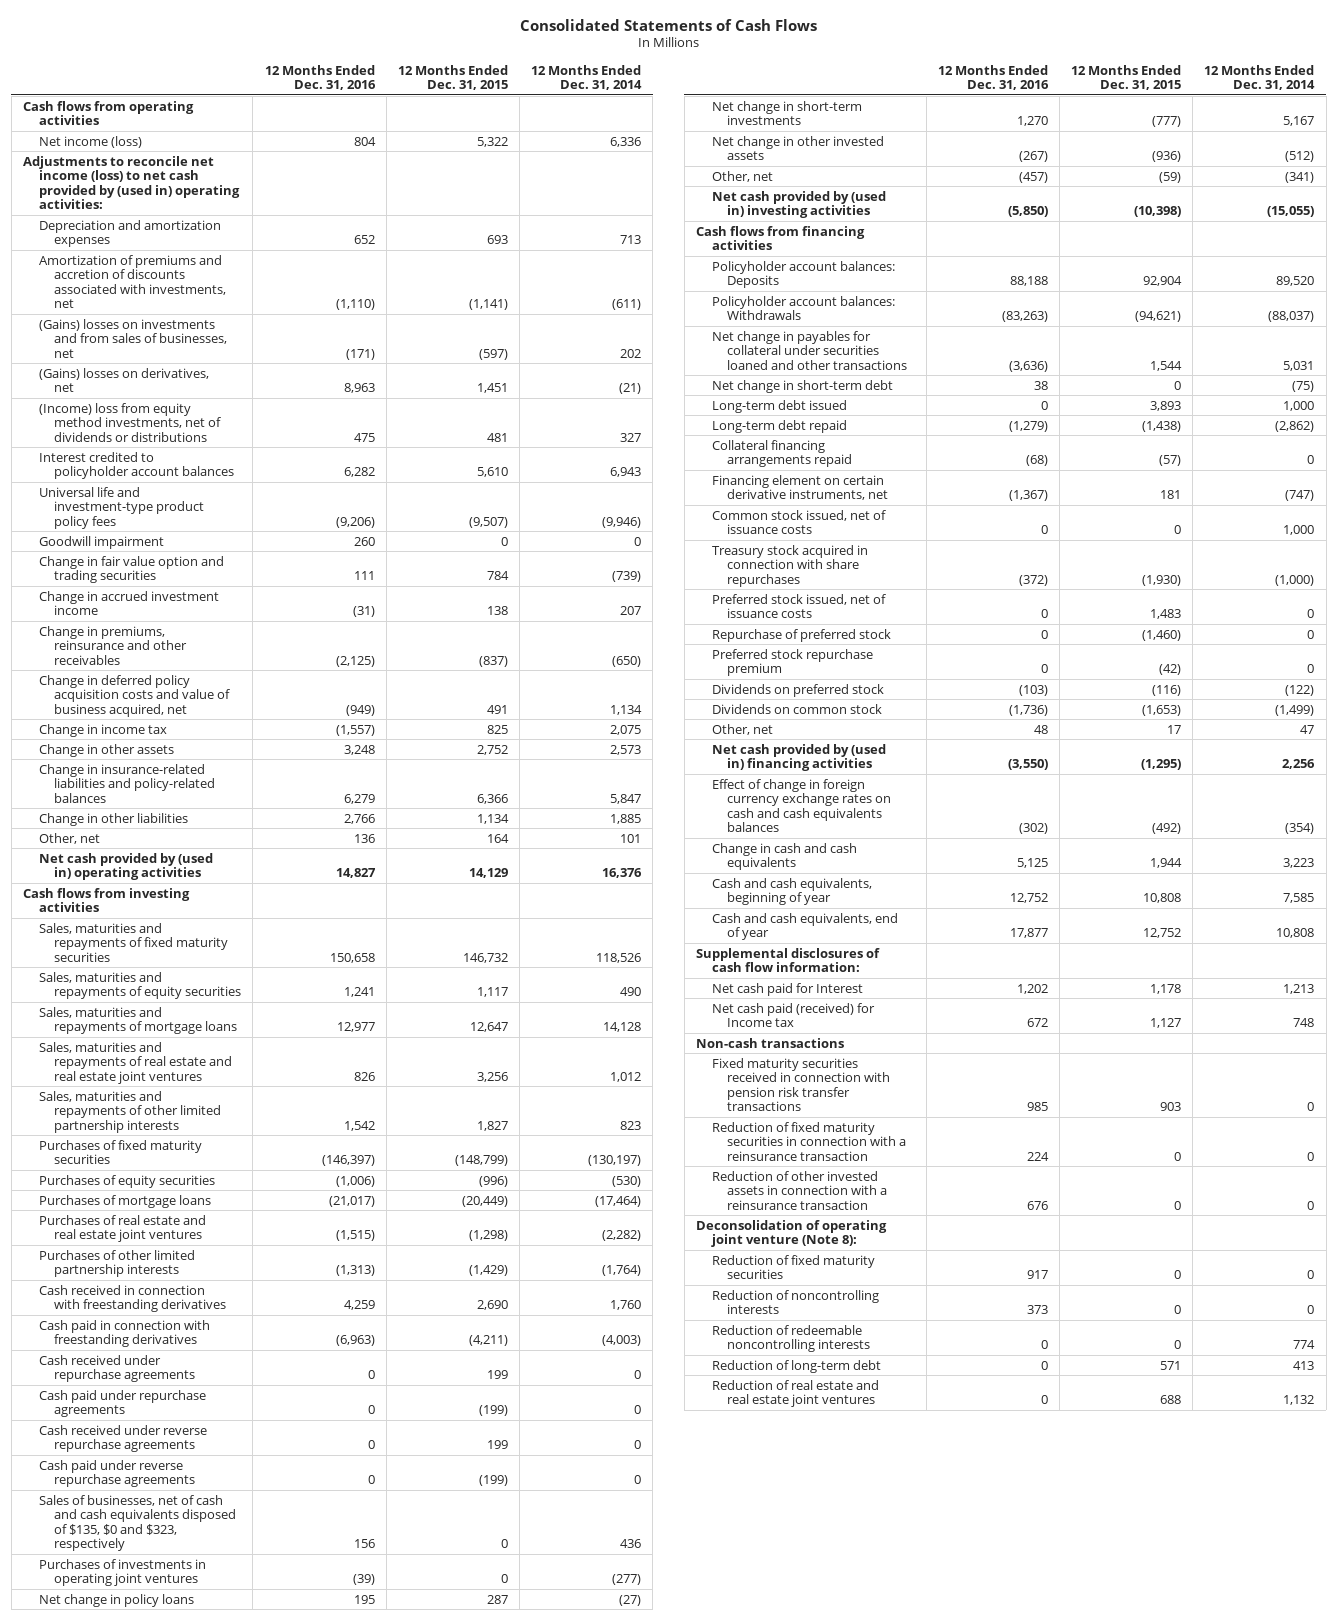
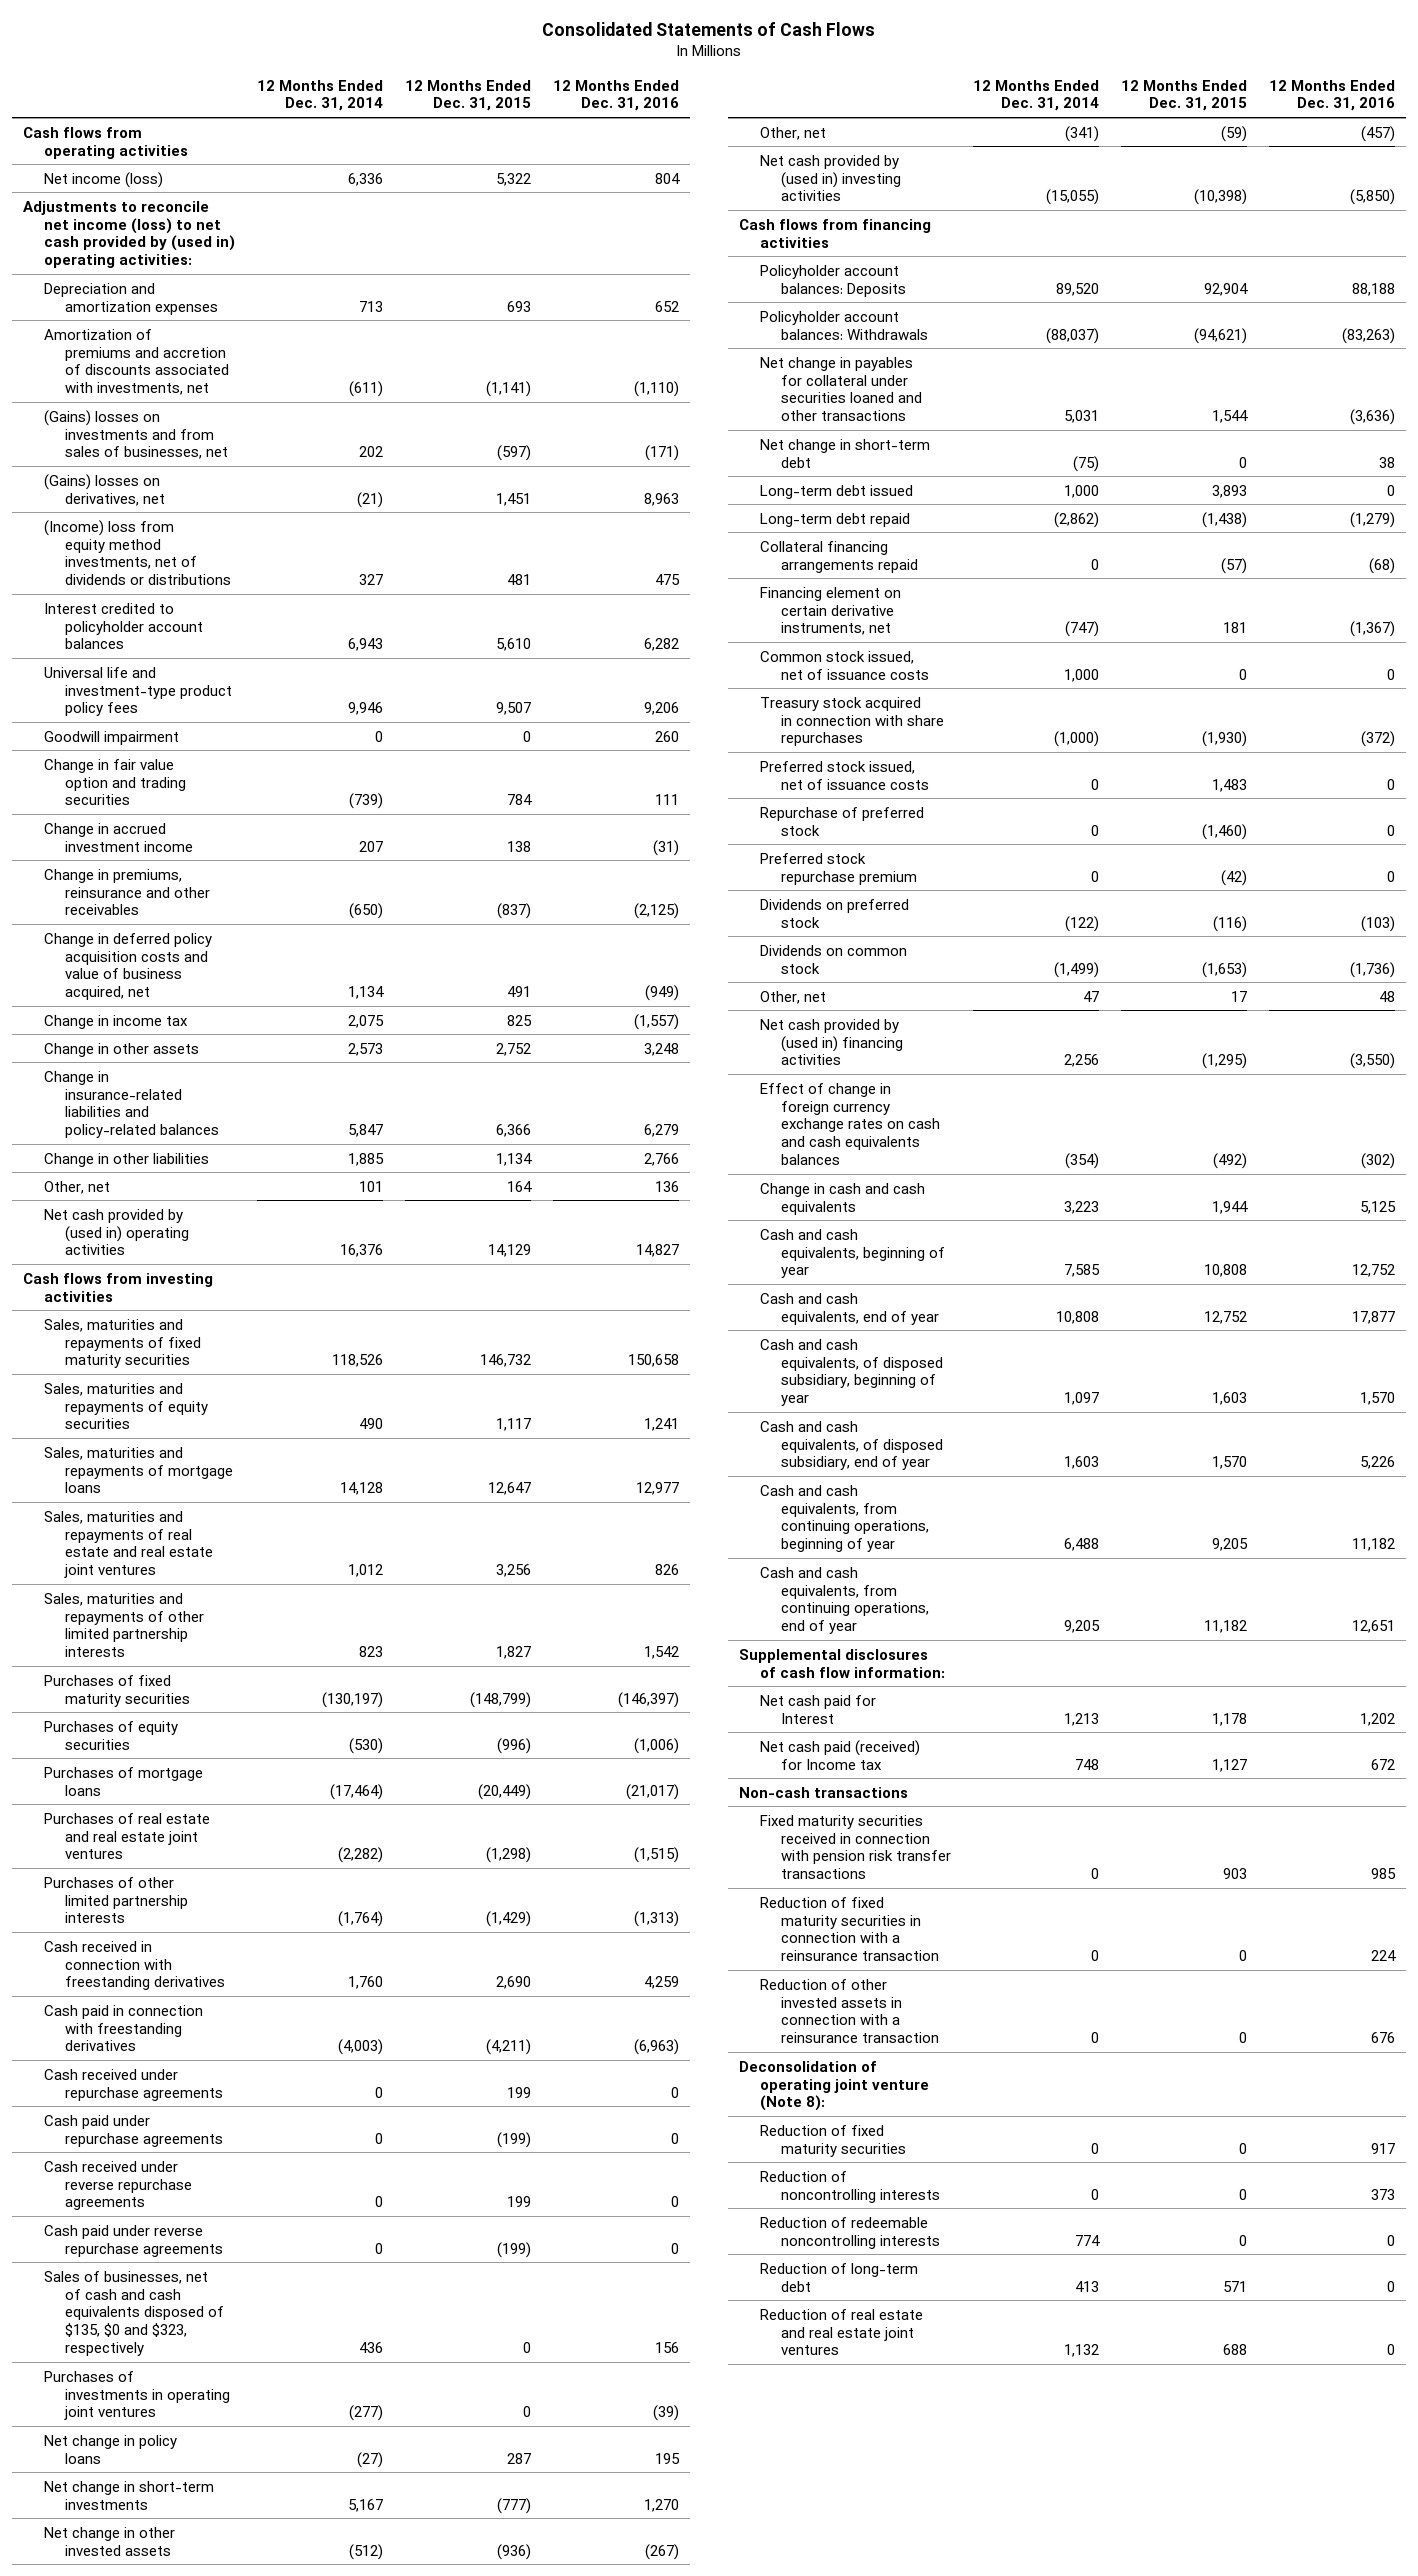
- | 12 Months Ended Dec. 31, 2016 | 12 Months Ended Dec. 31, 2015 | 12 Months Ended Dec. 31, 2014
+ | 12 Months Ended Dec. 31, 2014 | 12 Months Ended Dec. 31, 2015 | 12 Months Ended Dec. 31, 2016
- Universal life and investment-type product policy fees | (9,206) | (9,507) | (9,946)
+ Universal life and investment-type product policy fees | 9,946 | 9,507 | 9,206
+ Cash and cash equivalents, of disposed subsidiary, beginning of year | 1,097 | 1,603 | 1,570
+ Cash and cash equivalents, of disposed subsidiary, end of year | 1,603 | 1,570 | 5,226
+ Cash and cash equivalents, from continuing operations, beginning of year | 6,488 | 9,205 | 11,182
+ Cash and cash equivalents, from continuing operations, end of year | 9,205 | 11,182 | 12,651

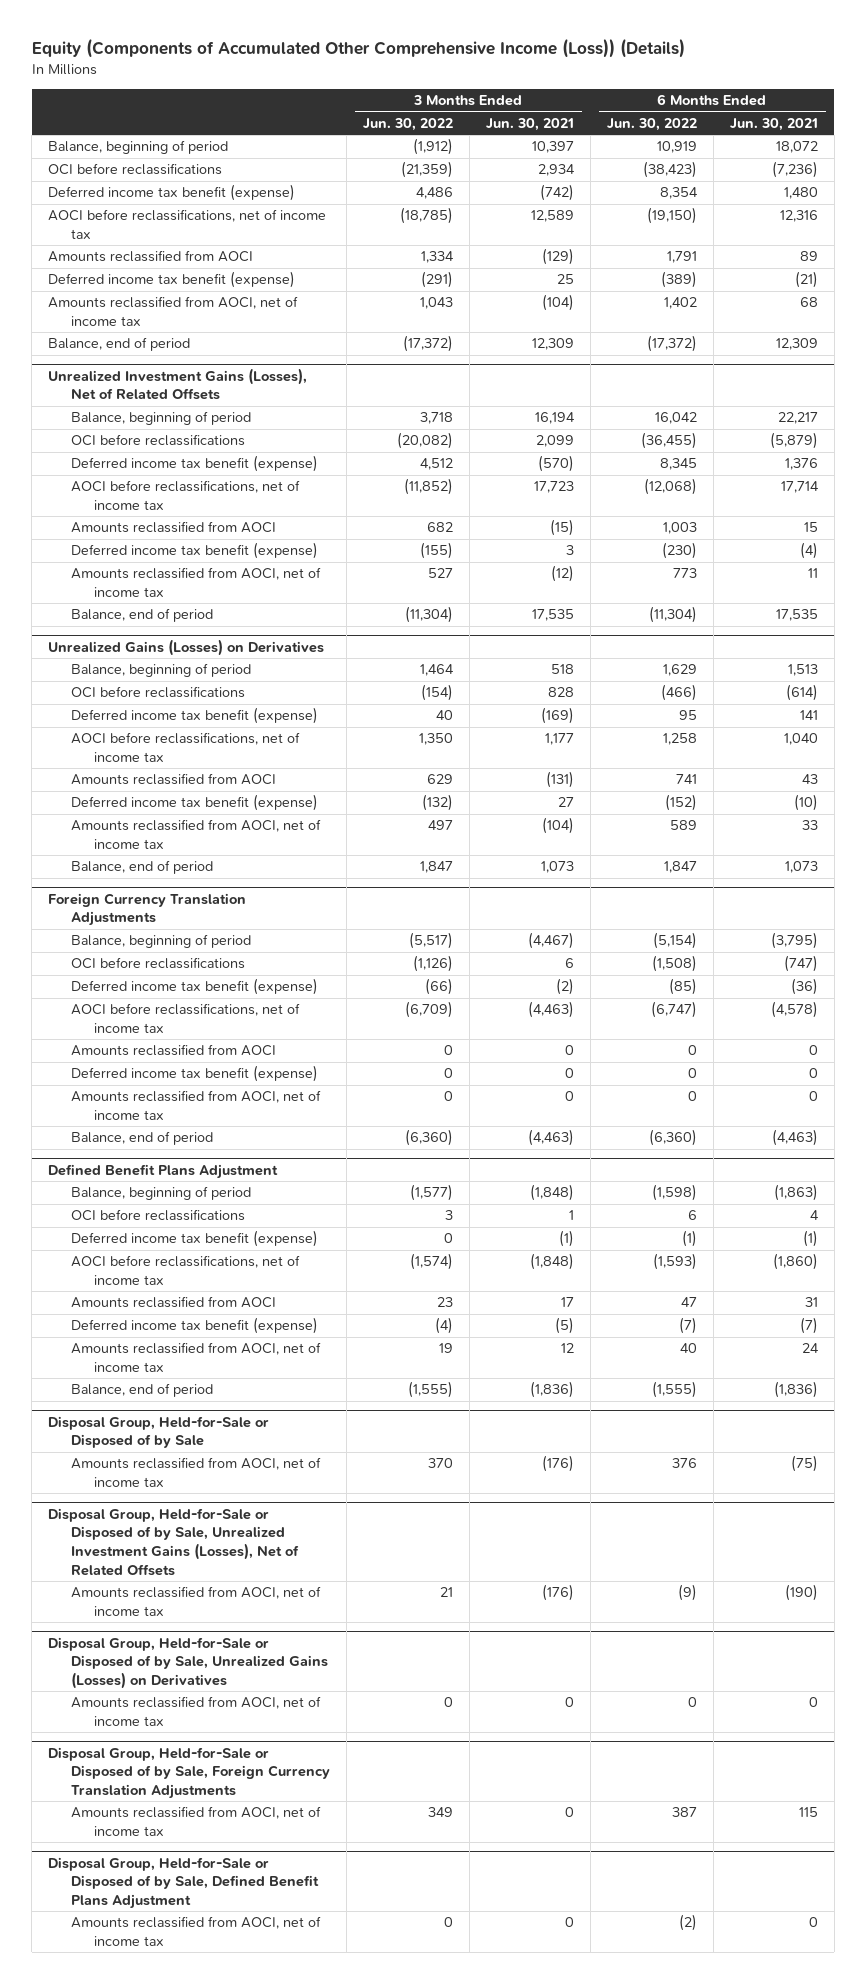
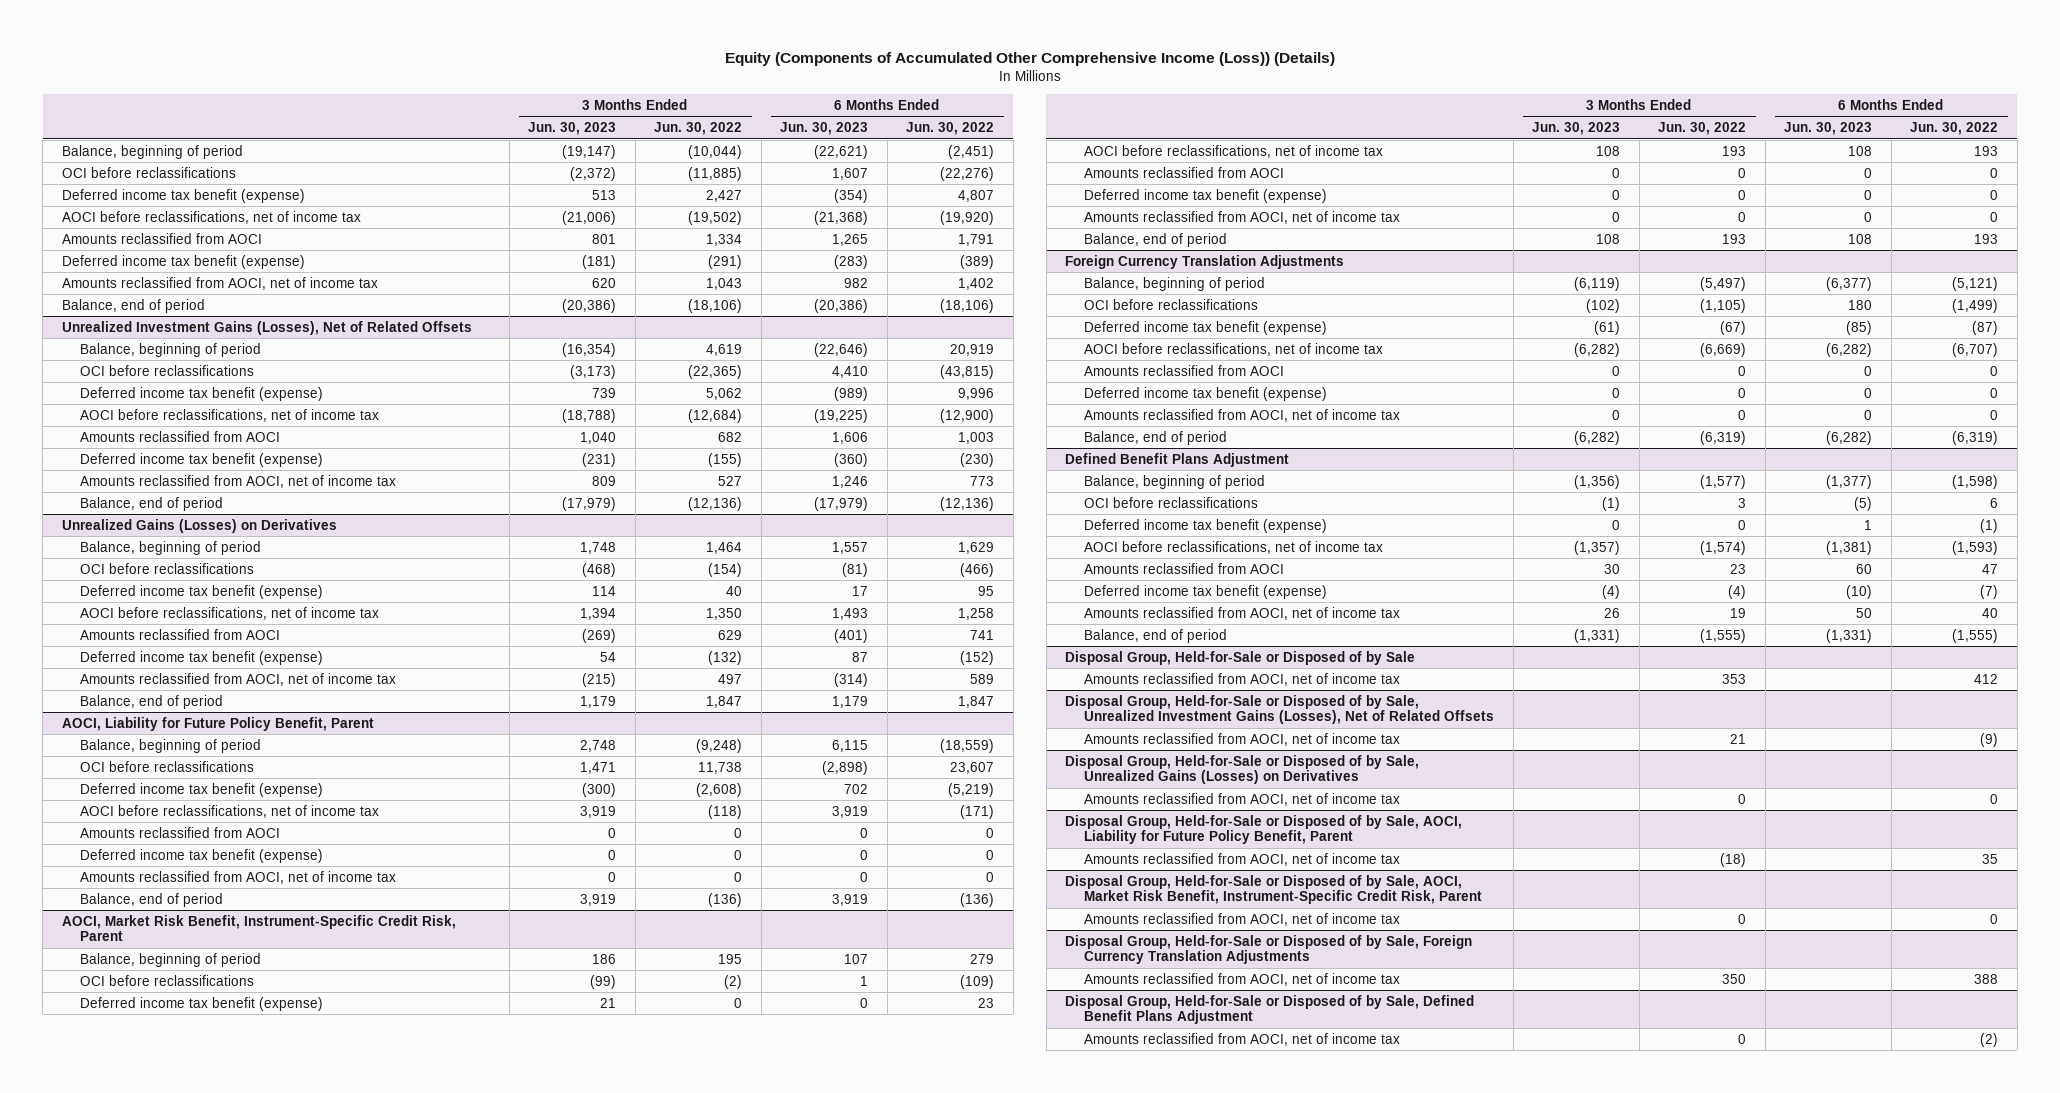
- | 3 Months Ended Jun. 30, 2022 | 3 Months Ended Jun. 30, 2021 | 6 Months Ended Jun. 30, 2022 | 6 Months Ended Jun. 30, 2021
+ | 3 Months Ended Jun. 30, 2023 | 3 Months Ended Jun. 30, 2022 | 6 Months Ended Jun. 30, 2023 | 6 Months Ended Jun. 30, 2022
- Balance, beginning of period | (1,912) | 10,397 | 10,919 | 18,072
- OCI before reclassifications | (21,359) | 2,934 | (38,423) | (7,236)
- Deferred income tax benefit (expense) | 4,486 | (742) | 8,354 | 1,480
- AOCI before reclassifications, net of income tax | (18,785) | 12,589 | (19,150) | 12,316
+ Balance, beginning of period | (19,147) | (10,044) | (22,621) | (2,451)
+ OCI before reclassifications | (2,372) | (11,885) | 1,607 | (22,276)
+ Deferred income tax benefit (expense) | 513 | 2,427 | (354) | 4,807
+ AOCI before reclassifications, net of income tax | (21,006) | (19,502) | (21,368) | (19,920)
- Balance, end of period | (17,372) | 12,309 | (17,372) | 12,309
+ Balance, end of period | (20,386) | (18,106) | (20,386) | (18,106)
@ Unrealized Investment Gains (Losses), Net of Related Offsets
- Balance, beginning of period | 3,718 | 16,194 | 16,042 | 22,217
- OCI before reclassifications | (20,082) | 2,099 | (36,455) | (5,879)
- Deferred income tax benefit (expense) | 4,512 | (570) | 8,345 | 1,376
- AOCI before reclassifications, net of income tax | (11,852) | 17,723 | (12,068) | 17,714
+ Balance, beginning of period | (16,354) | 4,619 | (22,646) | 20,919
+ OCI before reclassifications | (3,173) | (22,365) | 4,410 | (43,815)
+ Deferred income tax benefit (expense) | 739 | 5,062 | (989) | 9,996
+ AOCI before reclassifications, net of income tax | (18,788) | (12,684) | (19,225) | (12,900)
- Balance, end of period | (11,304) | 17,535 | (11,304) | 17,535
+ Balance, end of period | (17,979) | (12,136) | (17,979) | (12,136)
+ AOCI, Liability for Future Policy Benefit, Parent
+ Balance, beginning of period | 2,748 | (9,248) | 6,115 | (18,559)
+ OCI before reclassifications | 1,471 | 11,738 | (2,898) | 23,607
+ Deferred income tax benefit (expense) | (300) | (2,608) | 702 | (5,219)
+ AOCI before reclassifications, net of income tax | 3,919 | (118) | 3,919 | (171)
+ Amounts reclassified from AOCI | 0 | 0 | 0 | 0
+ Deferred income tax benefit (expense) | 0 | 0 | 0 | 0
+ Amounts reclassified from AOCI, net of income tax | 0 | 0 | 0 | 0
+ Balance, end of period | 3,919 | (136) | 3,919 | (136)
+ AOCI, Market Risk Benefit, Instrument-Specific Credit Risk, Parent
+ Balance, beginning of period | 186 | 195 | 107 | 279
+ OCI before reclassifications | (99) | (2) | 1 | (109)
+ Deferred income tax benefit (expense) | 21 | 0 | 0 | 23
+ AOCI before reclassifications, net of income tax | 108 | 193 | 108 | 193
+ Amounts reclassified from AOCI | 0 | 0 | 0 | 0
+ Deferred income tax benefit (expense) | 0 | 0 | 0 | 0
+ Amounts reclassified from AOCI, net of income tax | 0 | 0 | 0 | 0
+ Balance, end of period | 108 | 193 | 108 | 193
@ Foreign Currency Translation Adjustments
- Balance, beginning of period | (5,517) | (4,467) | (5,154) | (3,795)
- OCI before reclassifications | (1,126) | 6 | (1,508) | (747)
- Deferred income tax benefit (expense) | (66) | (2) | (85) | (36)
- AOCI before reclassifications, net of income tax | (6,709) | (4,463) | (6,747) | (4,578)
+ Balance, beginning of period | (6,119) | (5,497) | (6,377) | (5,121)
+ OCI before reclassifications | (102) | (1,105) | 180 | (1,499)
+ Deferred income tax benefit (expense) | (61) | (67) | (85) | (87)
+ AOCI before reclassifications, net of income tax | (6,282) | (6,669) | (6,282) | (6,707)
- Balance, end of period | (6,360) | (4,463) | (6,360) | (4,463)
+ Balance, end of period | (6,282) | (6,319) | (6,282) | (6,319)
@ Disposal Group, Held-for-Sale or Disposed of by Sale
- Amounts reclassified from AOCI, net of income tax | 370 | (176) | 376 | (75)
+ Amounts reclassified from AOCI, net of income tax | | 353 | | 412
+ Disposal Group, Held-for-Sale or Disposed of by Sale, AOCI, Liability for Future Policy Benefit, Parent
+ Amounts reclassified from AOCI, net of income tax | | (18) | | 35
+ Disposal Group, Held-for-Sale or Disposed of by Sale, AOCI, Market Risk Benefit, Instrument-Specific Credit Risk, Parent
+ Amounts reclassified from AOCI, net of income tax | | 0 | | 0
@ Disposal Group, Held-for-Sale or Disposed of by Sale, Foreign Currency Translation Adjustments
- Amounts reclassified from AOCI, net of income tax | 349 | 0 | 387 | 115
+ Amounts reclassified from AOCI, net of income tax | | 350 | | 388

